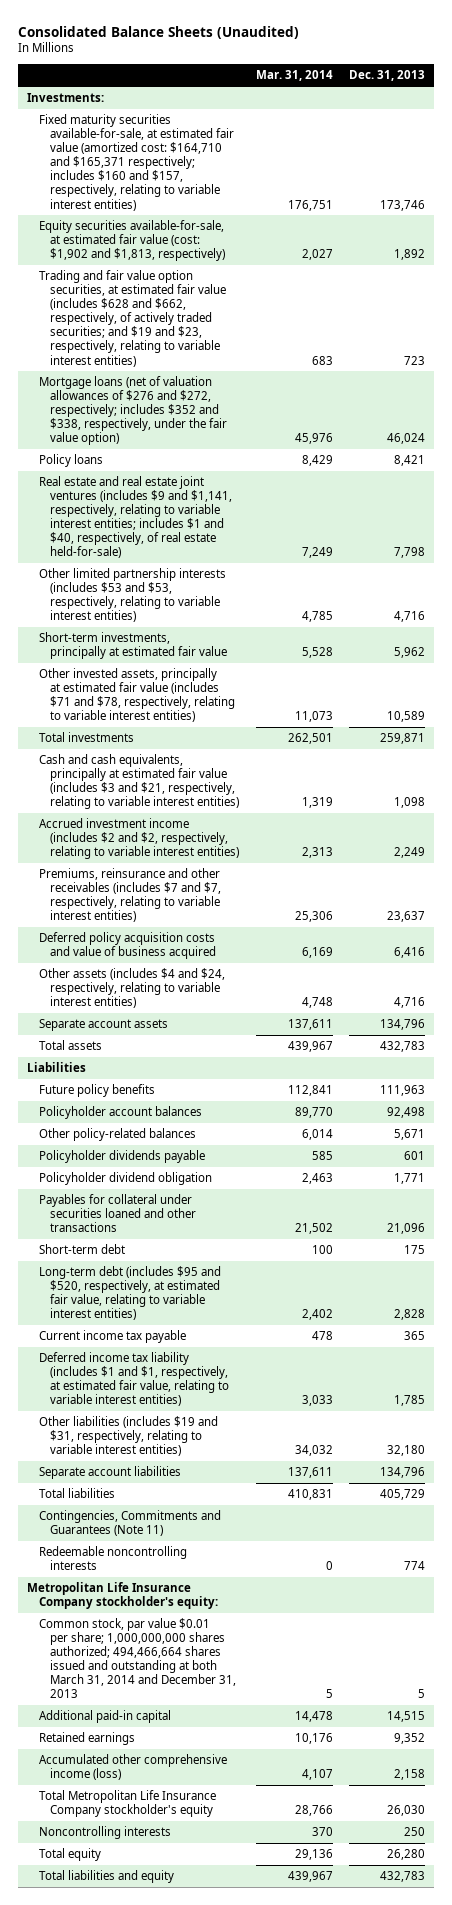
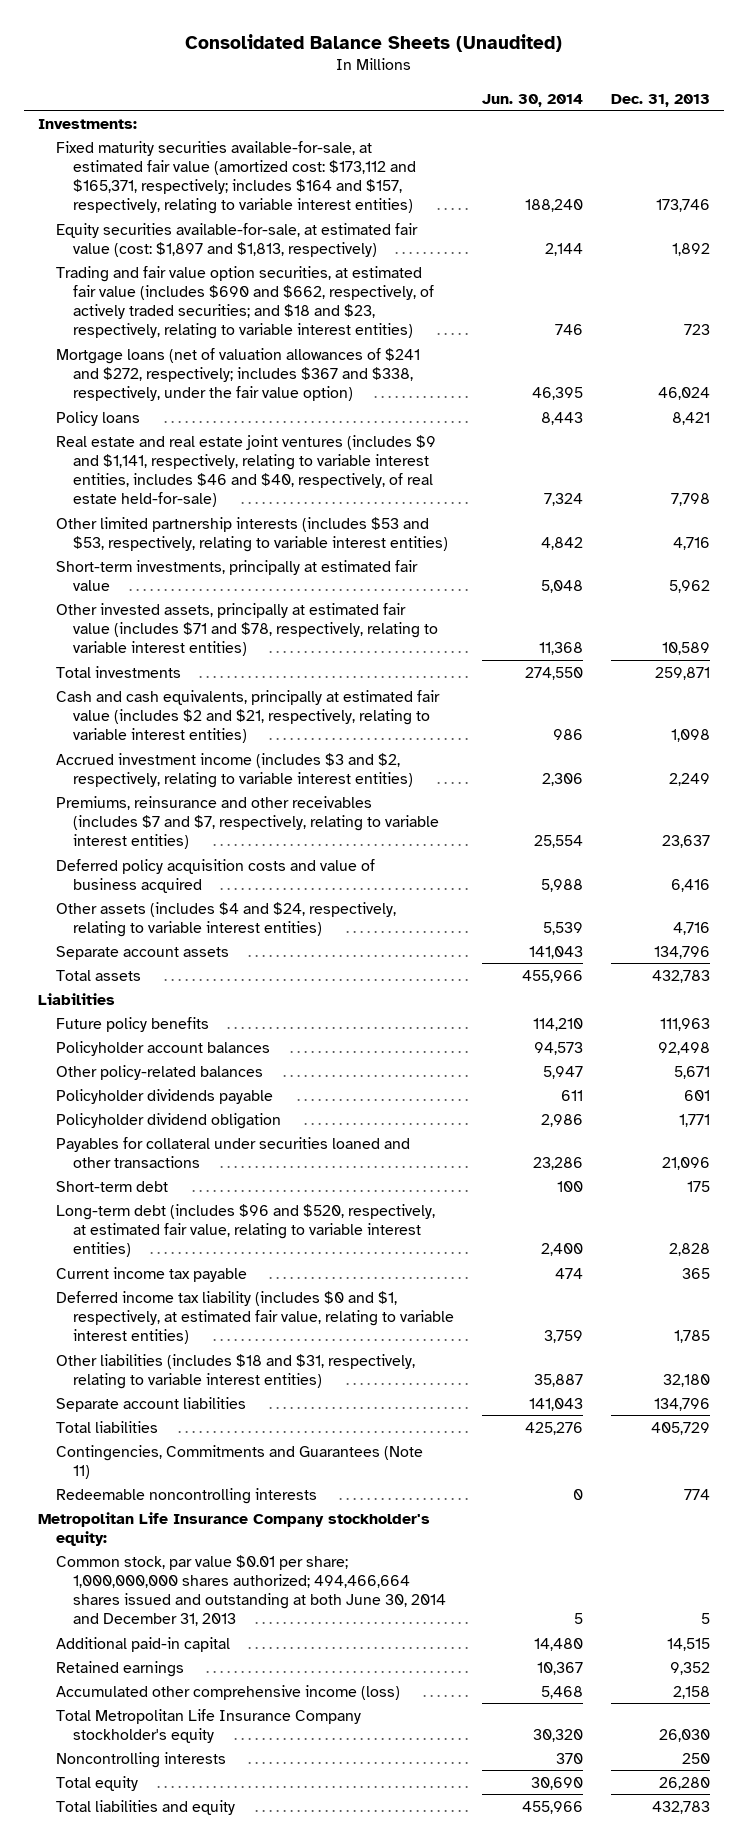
- | Mar. 31, 2014 | Dec. 31, 2013
+ | Jun. 30, 2014 | Dec. 31, 2013
- Fixed maturity securities available-for-sale, at estimated fair value (amortized cost: $164,710 and $165,371 respectively; includes $160 and $157, respectively, relating to variable interest entities) | 176,751 | 173,746
- Equity securities available-for-sale, at estimated fair value (cost: $1,902 and $1,813, respectively) | 2,027 | 1,892
- Trading and fair value option securities, at estimated fair value (includes $628 and $662, respectively, of actively traded securities; and $19 and $23, respectively, relating to variable interest entities) | 683 | 723
- Mortgage loans (net of valuation allowances of $276 and $272, respectively; includes $352 and $338, respectively, under the fair value option) | 45,976 | 46,024
+ Fixed maturity securities available-for-sale, at estimated fair value (amortized cost: $173,112 and $165,371, respectively; includes $164 and $157, respectively, relating to variable interest entities) | 188,240 | 173,746
+ Equity securities available-for-sale, at estimated fair value (cost: $1,897 and $1,813, respectively) | 2,144 | 1,892
+ Trading and fair value option securities, at estimated fair value (includes $690 and $662, respectively, of actively traded securities; and $18 and $23, respectively, relating to variable interest entities) | 746 | 723
+ Mortgage loans (net of valuation allowances of $241 and $272, respectively; includes $367 and $338, respectively, under the fair value option) | 46,395 | 46,024
- Real estate and real estate joint ventures (includes $9 and $1,141, respectively, relating to variable interest entities; includes $1 and $40, respectively, of real estate held-for-sale) | 7,249 | 7,798
+ Real estate and real estate joint ventures (includes $9 and $1,141, respectively, relating to variable interest entities, includes $46 and $40, respectively, of real estate held-for-sale) | 7,324 | 7,798
- Cash and cash equivalents, principally at estimated fair value (includes $3 and $21, respectively, relating to variable interest entities) | 1,319 | 1,098
- Accrued investment income (includes $2 and $2, respectively, relating to variable interest entities) | 2,313 | 2,249
+ Cash and cash equivalents, principally at estimated fair value (includes $2 and $21, respectively, relating to variable interest entities) | 986 | 1,098
+ Accrued investment income (includes $3 and $2, respectively, relating to variable interest entities) | 2,306 | 2,249
- Long-term debt (includes $95 and $520, respectively, at estimated fair value, relating to variable interest entities) | 2,402 | 2,828
+ Long-term debt (includes $96 and $520, respectively, at estimated fair value, relating to variable interest entities) | 2,400 | 2,828
- Deferred income tax liability (includes $1 and $1, respectively, at estimated fair value, relating to variable interest entities) | 3,033 | 1,785
- Other liabilities (includes $19 and $31, respectively, relating to variable interest entities) | 34,032 | 32,180
+ Deferred income tax liability (includes $0 and $1, respectively, at estimated fair value, relating to variable interest entities) | 3,759 | 1,785
+ Other liabilities (includes $18 and $31, respectively, relating to variable interest entities) | 35,887 | 32,180
- Common stock, par value $0.01 per share; 1,000,000,000 shares authorized; 494,466,664 shares issued and outstanding at both March 31, 2014 and December 31, 2013 | 5 | 5
+ Common stock, par value $0.01 per share; 1,000,000,000 shares authorized; 494,466,664 shares issued and outstanding at both June 30, 2014 and December 31, 2013 | 5 | 5

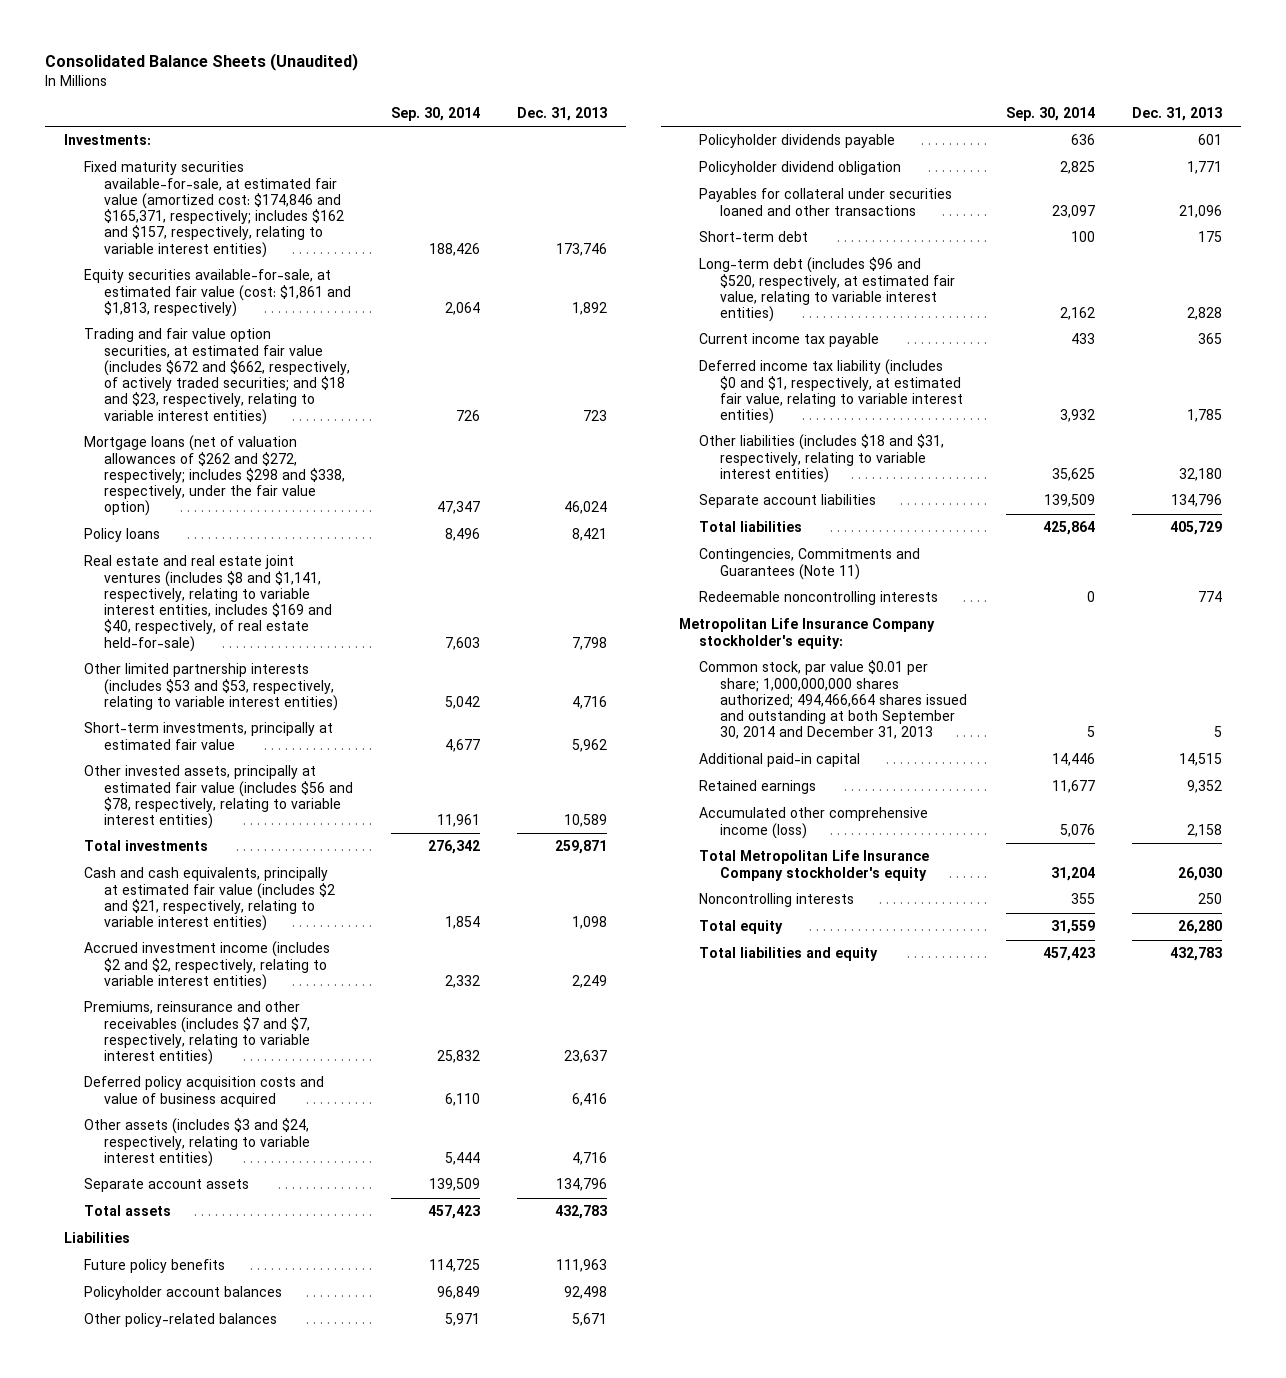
- | Jun. 30, 2014 | Dec. 31, 2013
+ | Sep. 30, 2014 | Dec. 31, 2013
- Fixed maturity securities available-for-sale, at estimated fair value (amortized cost: $173,112 and $165,371, respectively; includes $164 and $157, respectively, relating to variable interest entities) | 188,240 | 173,746
- Equity securities available-for-sale, at estimated fair value (cost: $1,897 and $1,813, respectively) | 2,144 | 1,892
- Trading and fair value option securities, at estimated fair value (includes $690 and $662, respectively, of actively traded securities; and $18 and $23, respectively, relating to variable interest entities) | 746 | 723
- Mortgage loans (net of valuation allowances of $241 and $272, respectively; includes $367 and $338, respectively, under the fair value option) | 46,395 | 46,024
+ Fixed maturity securities available-for-sale, at estimated fair value (amortized cost: $174,846 and $165,371, respectively; includes $162 and $157, respectively, relating to variable interest entities) | 188,426 | 173,746
+ Equity securities available-for-sale, at estimated fair value (cost: $1,861 and $1,813, respectively) | 2,064 | 1,892
+ Trading and fair value option securities, at estimated fair value (includes $672 and $662, respectively, of actively traded securities; and $18 and $23, respectively, relating to variable interest entities) | 726 | 723
+ Mortgage loans (net of valuation allowances of $262 and $272, respectively; includes $298 and $338, respectively, under the fair value option) | 47,347 | 46,024
- Real estate and real estate joint ventures (includes $9 and $1,141, respectively, relating to variable interest entities, includes $46 and $40, respectively, of real estate held-for-sale) | 7,324 | 7,798
+ Real estate and real estate joint ventures (includes $8 and $1,141, respectively, relating to variable interest entities, includes $169 and $40, respectively, of real estate held-for-sale) | 7,603 | 7,798
- Other invested assets, principally at estimated fair value (includes $71 and $78, respectively, relating to variable interest entities) | 11,368 | 10,589
+ Other invested assets, principally at estimated fair value (includes $56 and $78, respectively, relating to variable interest entities) | 11,961 | 10,589
- Accrued investment income (includes $3 and $2, respectively, relating to variable interest entities) | 2,306 | 2,249
+ Accrued investment income (includes $2 and $2, respectively, relating to variable interest entities) | 2,332 | 2,249
- Other assets (includes $4 and $24, respectively, relating to variable interest entities) | 5,539 | 4,716
+ Other assets (includes $3 and $24, respectively, relating to variable interest entities) | 5,444 | 4,716
- Common stock, par value $0.01 per share; 1,000,000,000 shares authorized; 494,466,664 shares issued and outstanding at both June 30, 2014 and December 31, 2013 | 5 | 5
+ Common stock, par value $0.01 per share; 1,000,000,000 shares authorized; 494,466,664 shares issued and outstanding at both September 30, 2014 and December 31, 2013 | 5 | 5

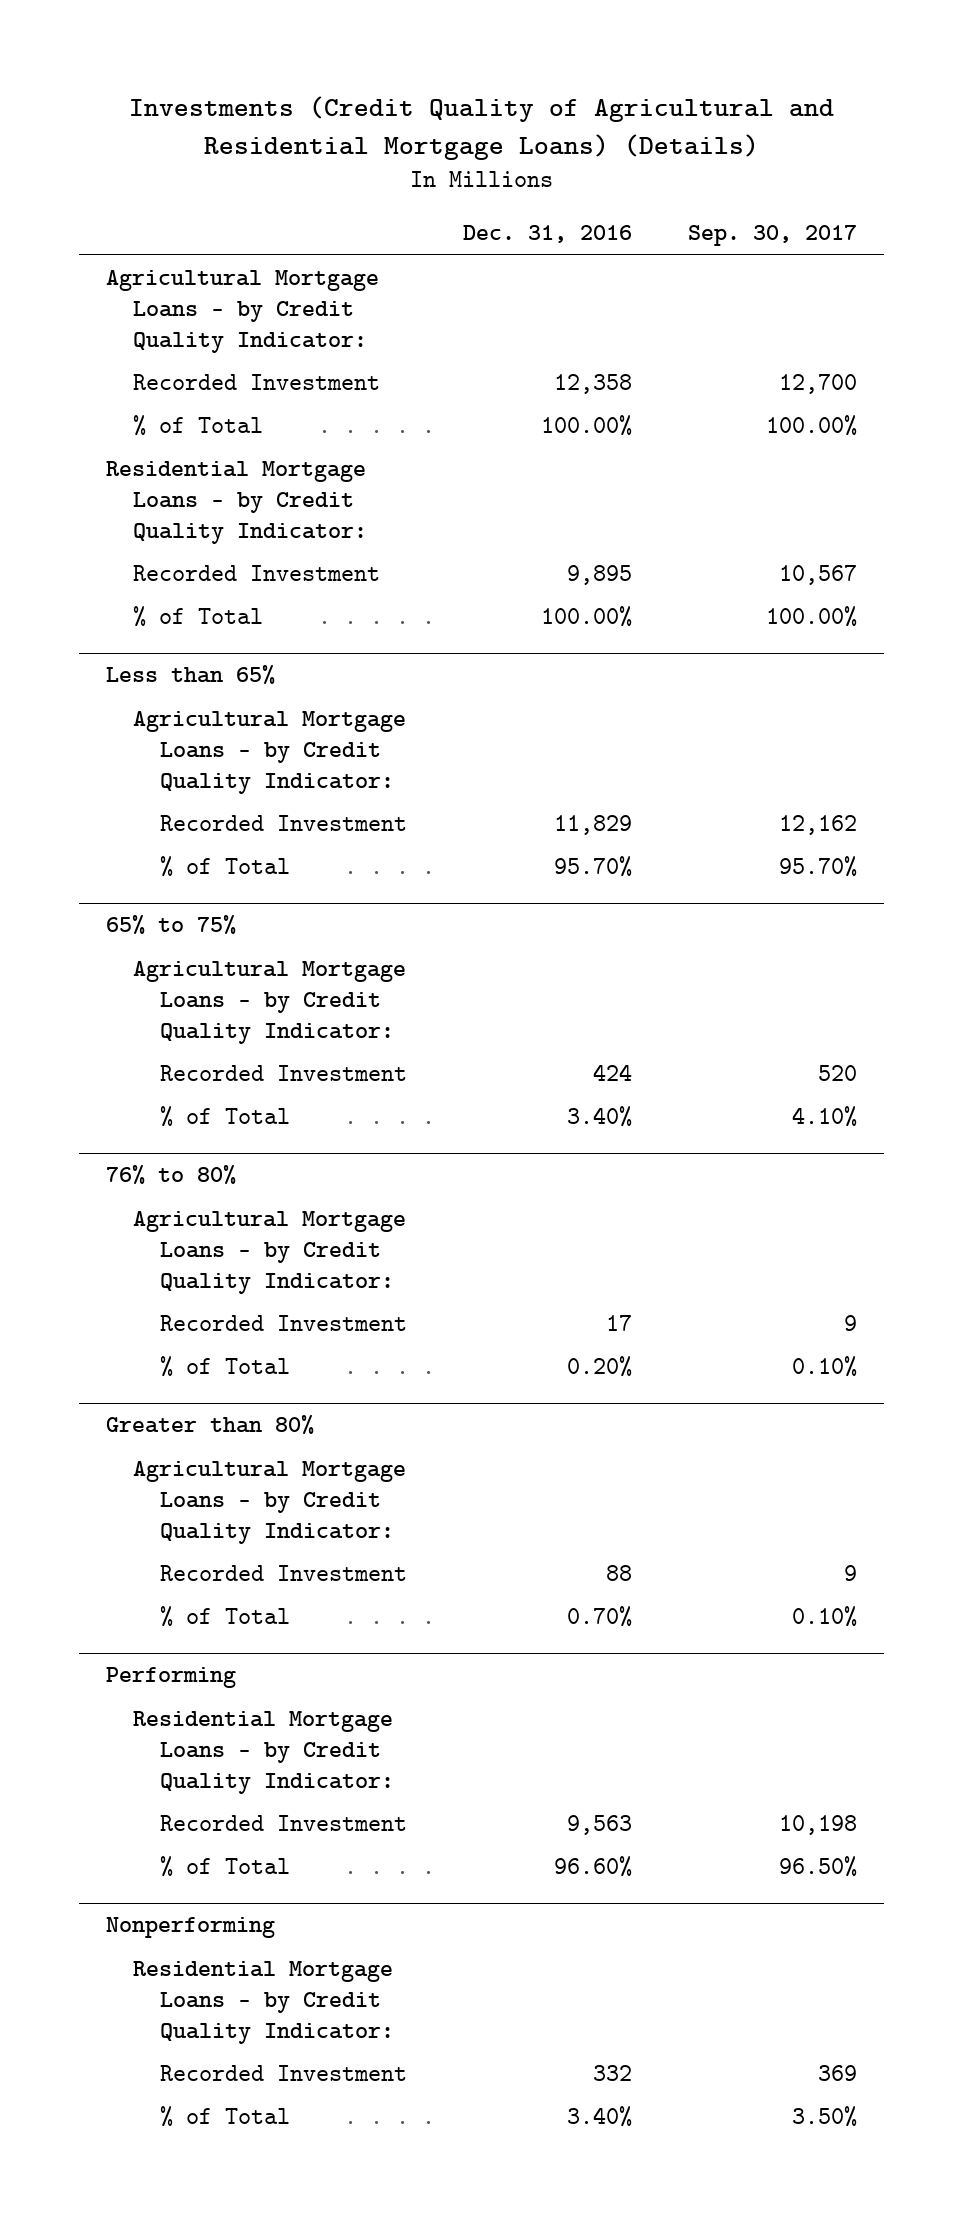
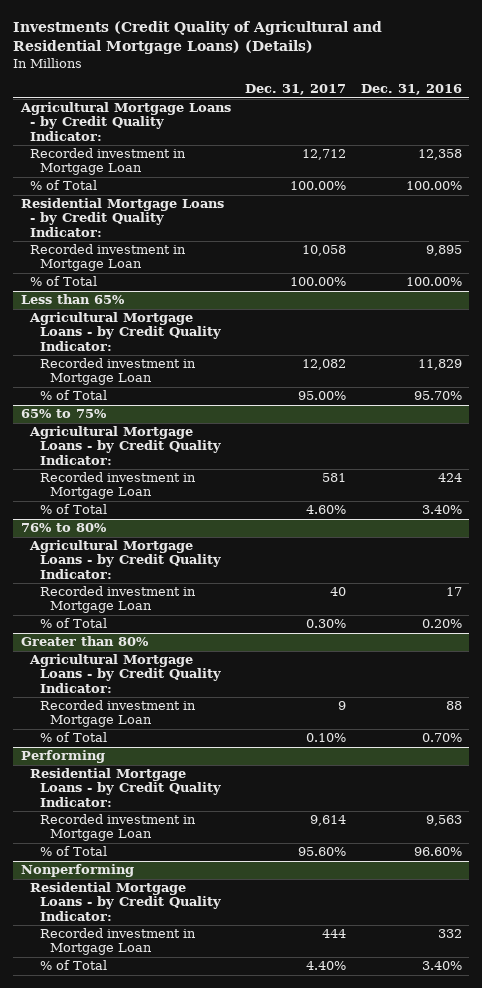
- | Dec. 31, 2016 | Sep. 30, 2017
+ | Dec. 31, 2017 | Dec. 31, 2016
- Recorded Investment | 12,358 | 12,700
+ Recorded investment in Mortgage Loan | 12,712 | 12,358
- Recorded Investment | 9,895 | 10,567
+ Recorded investment in Mortgage Loan | 10,058 | 9,895
@ Less than 65%
- Recorded Investment | 11,829 | 12,162
+ Recorded investment in Mortgage Loan | 12,082 | 11,829
@ 65% to 75%
- Recorded Investment | 424 | 520
+ Recorded investment in Mortgage Loan | 581 | 424
@ 76% to 80%
- Recorded Investment | 17 | 9
+ Recorded investment in Mortgage Loan | 40 | 17
@ Greater than 80%
- Recorded Investment | 88 | 9
+ Recorded investment in Mortgage Loan | 9 | 88
@ Performing
- Recorded Investment | 9,563 | 10,198
+ Recorded investment in Mortgage Loan | 9,614 | 9,563
@ Nonperforming
- Recorded Investment | 332 | 369
+ Recorded investment in Mortgage Loan | 444 | 332

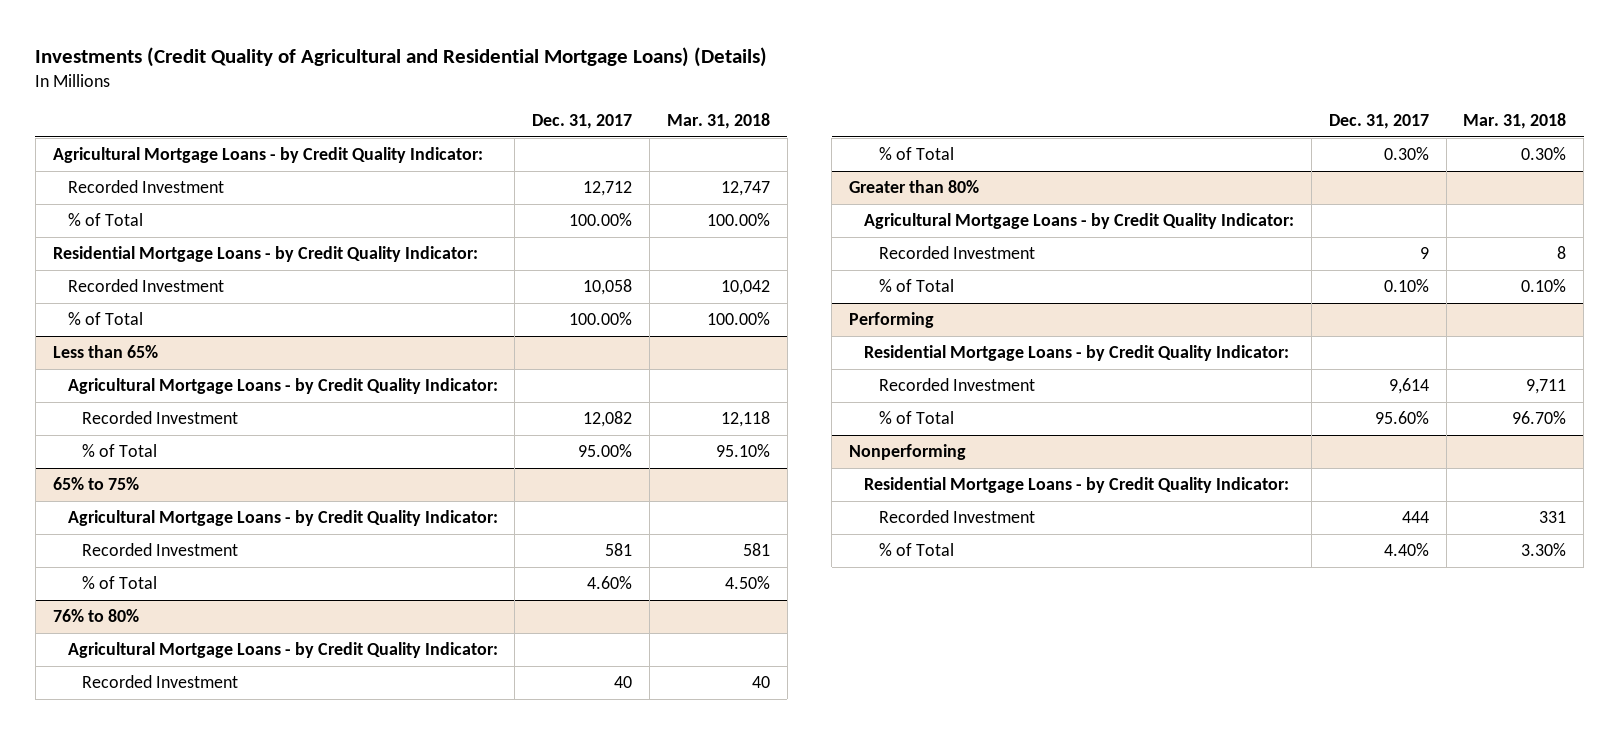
- | Dec. 31, 2017 | Dec. 31, 2016
+ | Dec. 31, 2017 | Mar. 31, 2018
- Recorded investment in Mortgage Loan | 12,712 | 12,358
+ Recorded Investment | 12,712 | 12,747
- Recorded investment in Mortgage Loan | 10,058 | 9,895
+ Recorded Investment | 10,058 | 10,042
@ Less than 65%
- Recorded investment in Mortgage Loan | 12,082 | 11,829
+ Recorded Investment | 12,082 | 12,118
@ 65% to 75%
- Recorded investment in Mortgage Loan | 581 | 424
+ Recorded Investment | 581 | 581
@ 76% to 80%
- Recorded investment in Mortgage Loan | 40 | 17
+ Recorded Investment | 40 | 40
@ Greater than 80%
- Recorded investment in Mortgage Loan | 9 | 88
+ Recorded Investment | 9 | 8
@ Performing
- Recorded investment in Mortgage Loan | 9,614 | 9,563
+ Recorded Investment | 9,614 | 9,711
@ Nonperforming
- Recorded investment in Mortgage Loan | 444 | 332
+ Recorded Investment | 444 | 331

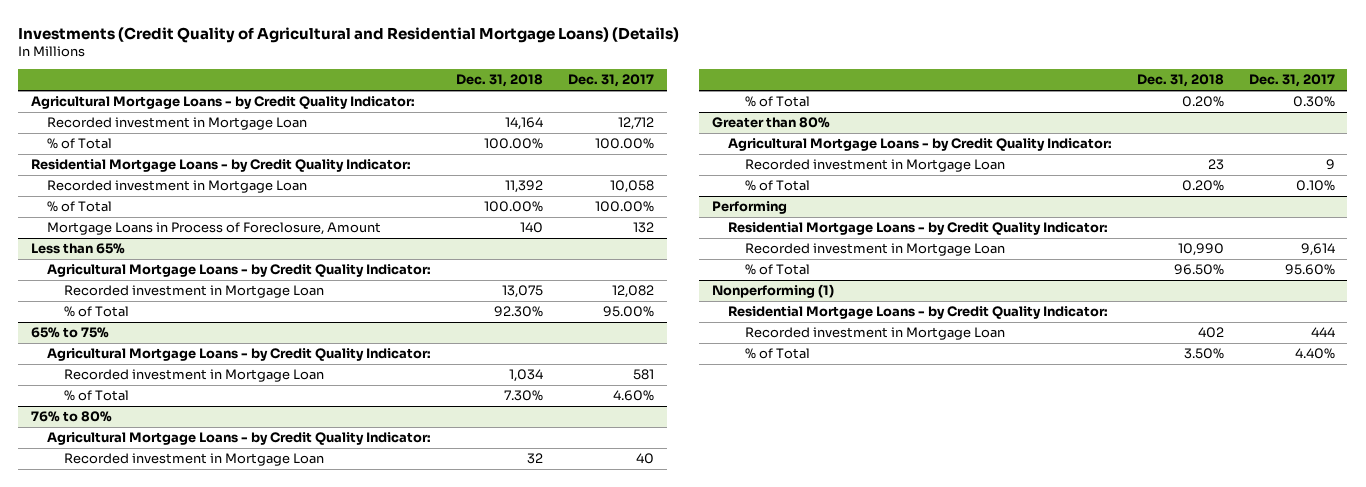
- | Dec. 31, 2017 | Mar. 31, 2018
+ | Dec. 31, 2018 | Dec. 31, 2017
- Recorded Investment | 12,712 | 12,747
+ Recorded investment in Mortgage Loan | 14,164 | 12,712
- Recorded Investment | 10,058 | 10,042
+ Recorded investment in Mortgage Loan | 11,392 | 10,058
+ Mortgage Loans in Process of Foreclosure, Amount | 140 | 132
@ Less than 65%
- Recorded Investment | 12,082 | 12,118
+ Recorded investment in Mortgage Loan | 13,075 | 12,082
@ 65% to 75%
- Recorded Investment | 581 | 581
+ Recorded investment in Mortgage Loan | 1,034 | 581
@ 76% to 80%
- Recorded Investment | 40 | 40
+ Recorded investment in Mortgage Loan | 32 | 40
@ Greater than 80%
- Recorded Investment | 9 | 8
+ Recorded investment in Mortgage Loan | 23 | 9
@ Performing
- Recorded Investment | 9,614 | 9,711
+ Recorded investment in Mortgage Loan | 10,990 | 9,614
- Nonperforming
+ Nonperforming (1)
- Recorded Investment | 444 | 331
+ Recorded investment in Mortgage Loan | 402 | 444

